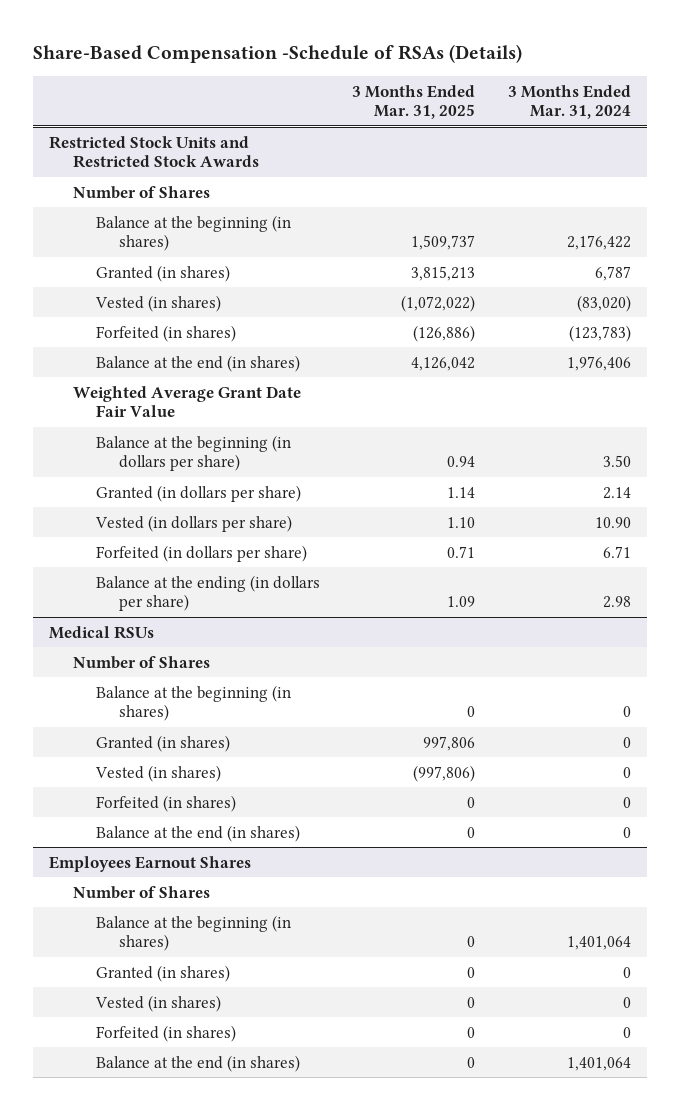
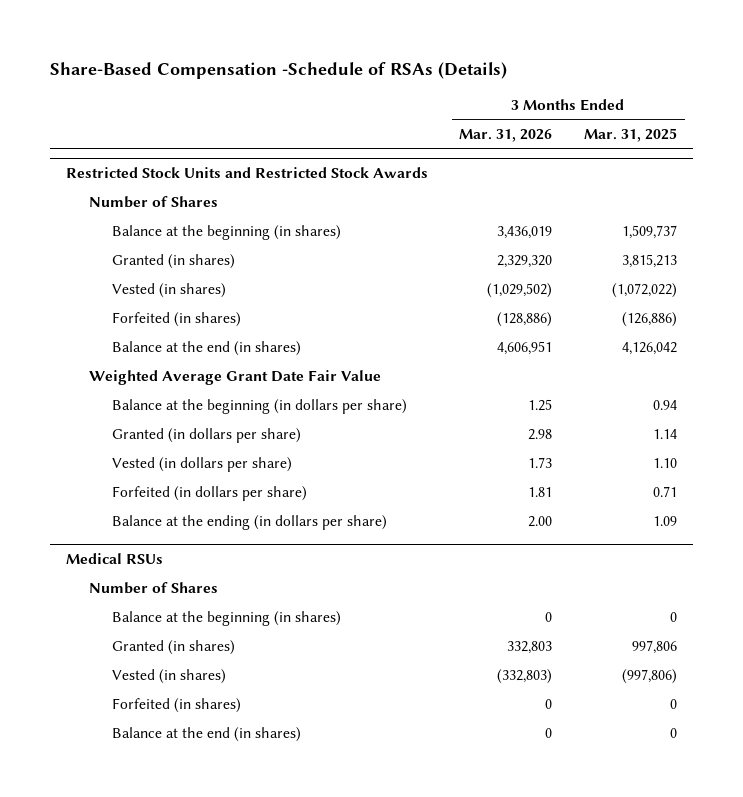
- | 3 Months Ended Mar. 31, 2025 | 3 Months Ended Mar. 31, 2024
+ | 3 Months Ended Mar. 31, 2026 | 3 Months Ended Mar. 31, 2025
- Employees Earnout Shares
- Number of Shares
- Balance at the beginning (in shares) | 0 | 1,401,064
- Granted (in shares) | 0 | 0
- Vested (in shares) | 0 | 0
- Forfeited (in shares) | 0 | 0
- Balance at the end (in shares) | 0 | 1,401,064

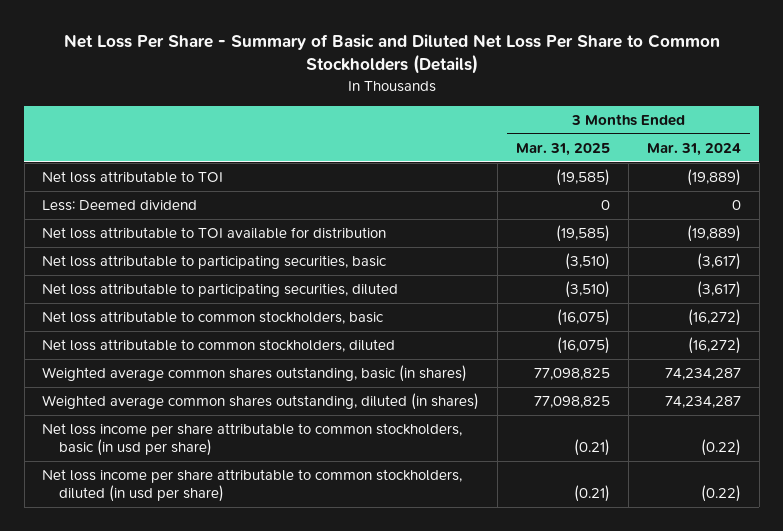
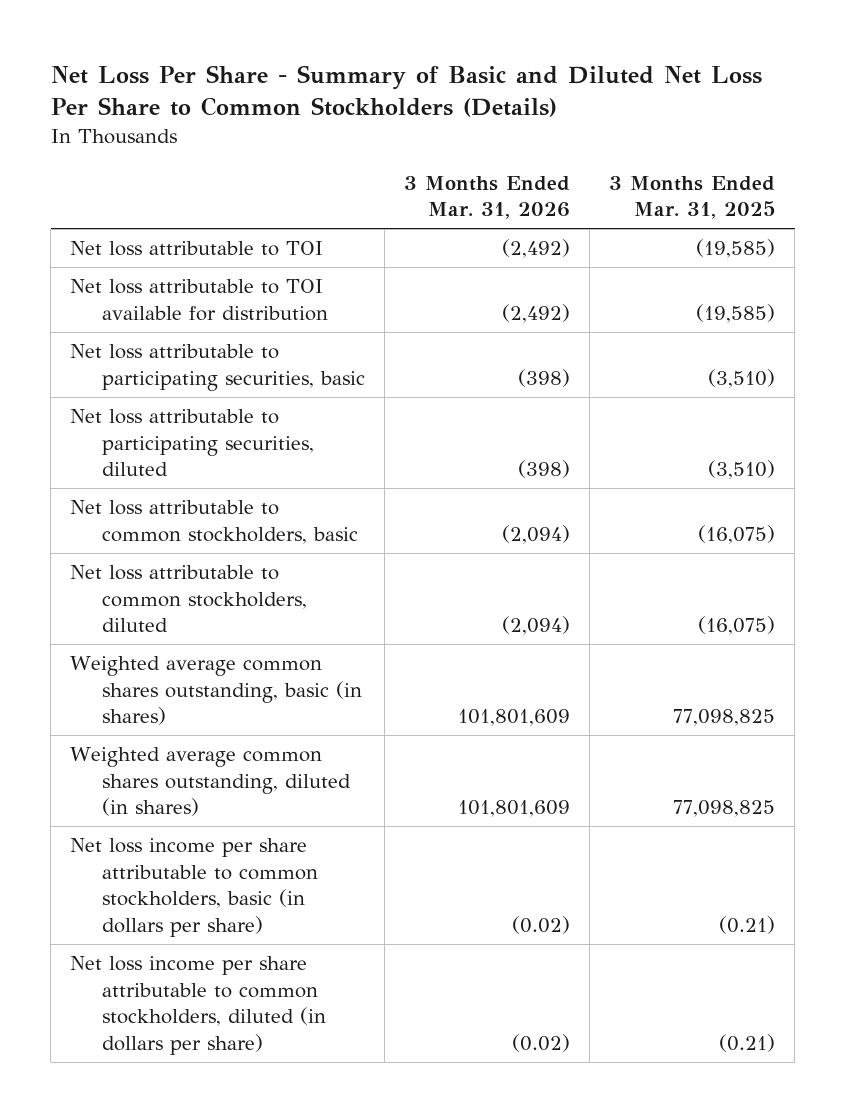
- | 3 Months Ended Mar. 31, 2025 | 3 Months Ended Mar. 31, 2024
+ | 3 Months Ended Mar. 31, 2026 | 3 Months Ended Mar. 31, 2025
- Less: Deemed dividend | 0 | 0
- Net loss income per share attributable to common stockholders, basic (in usd per share) | (0.21) | (0.22)
- Net loss income per share attributable to common stockholders, diluted (in usd per share) | (0.21) | (0.22)
+ Net loss income per share attributable to common stockholders, basic (in dollars per share) | (0.02) | (0.21)
+ Net loss income per share attributable to common stockholders, diluted (in dollars per share) | (0.02) | (0.21)

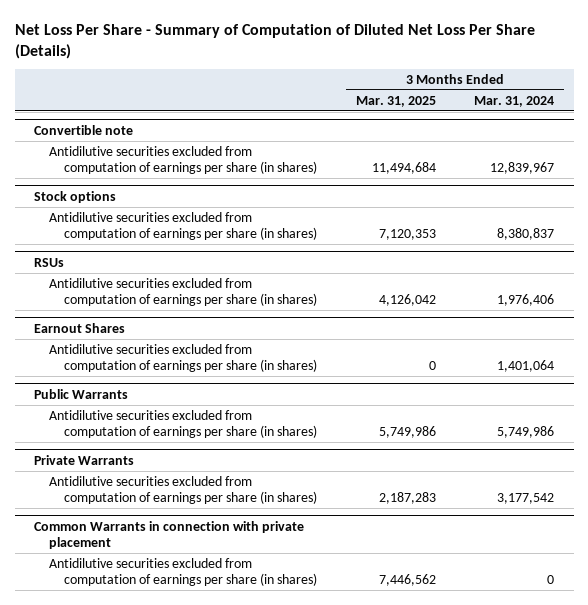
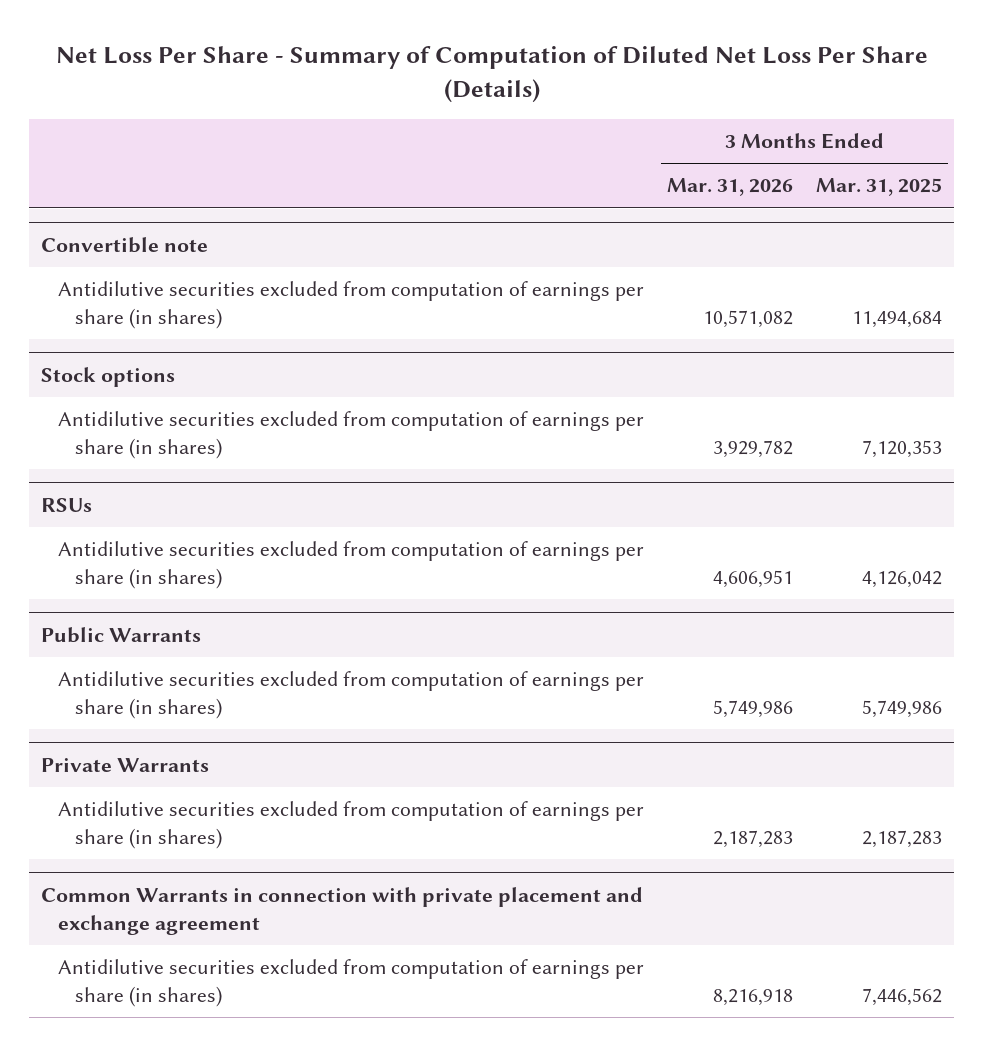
- | 3 Months Ended Mar. 31, 2025 | 3 Months Ended Mar. 31, 2024
+ | 3 Months Ended Mar. 31, 2026 | 3 Months Ended Mar. 31, 2025
- Earnout Shares
- Antidilutive securities excluded from computation of earnings per share (in shares) | 0 | 1,401,064
- Common Warrants in connection with private placement
+ Common Warrants in connection with private placement and exchange agreement

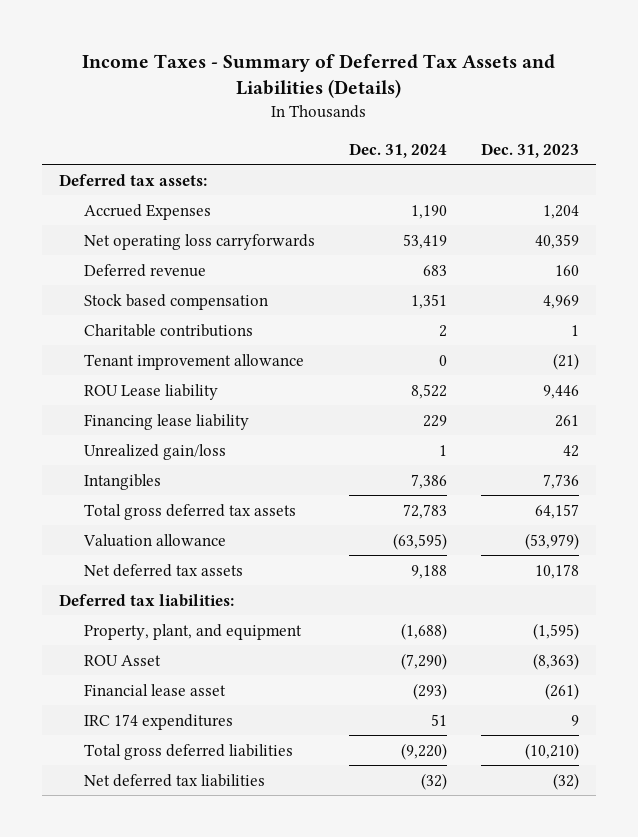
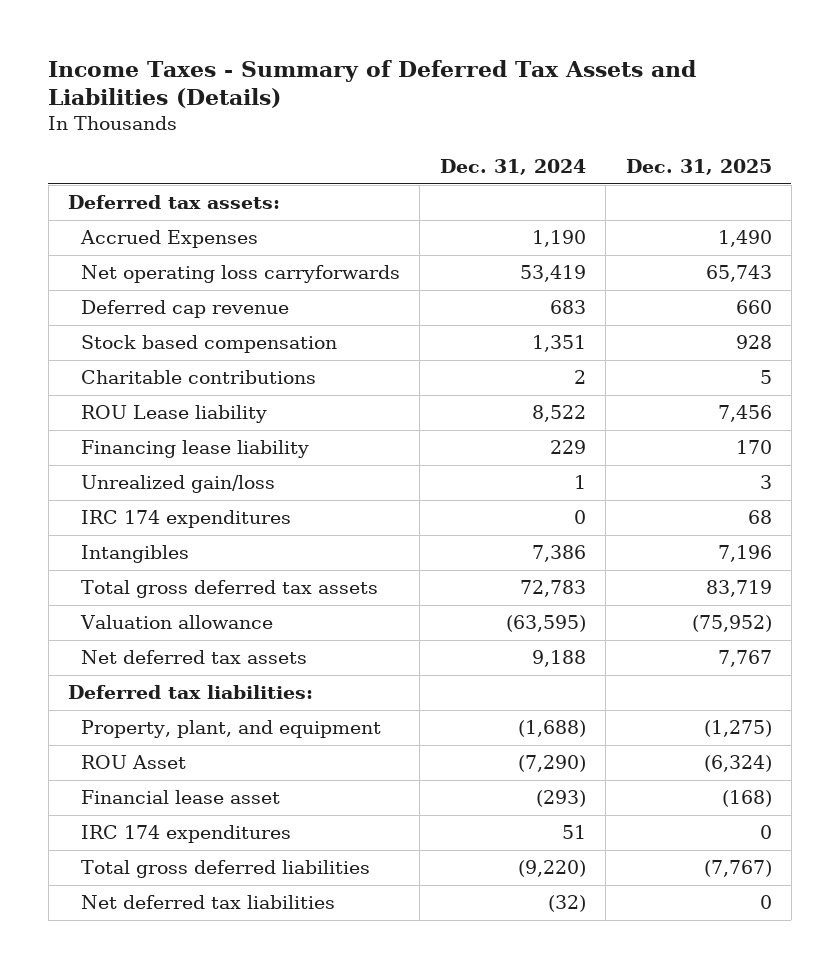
- | Dec. 31, 2024 | Dec. 31, 2023
+ | Dec. 31, 2024 | Dec. 31, 2025
- Deferred revenue | 683 | 160
+ Deferred cap revenue | 683 | 660
- Tenant improvement allowance | 0 | (21)
+ IRC 174 expenditures | 0 | 68

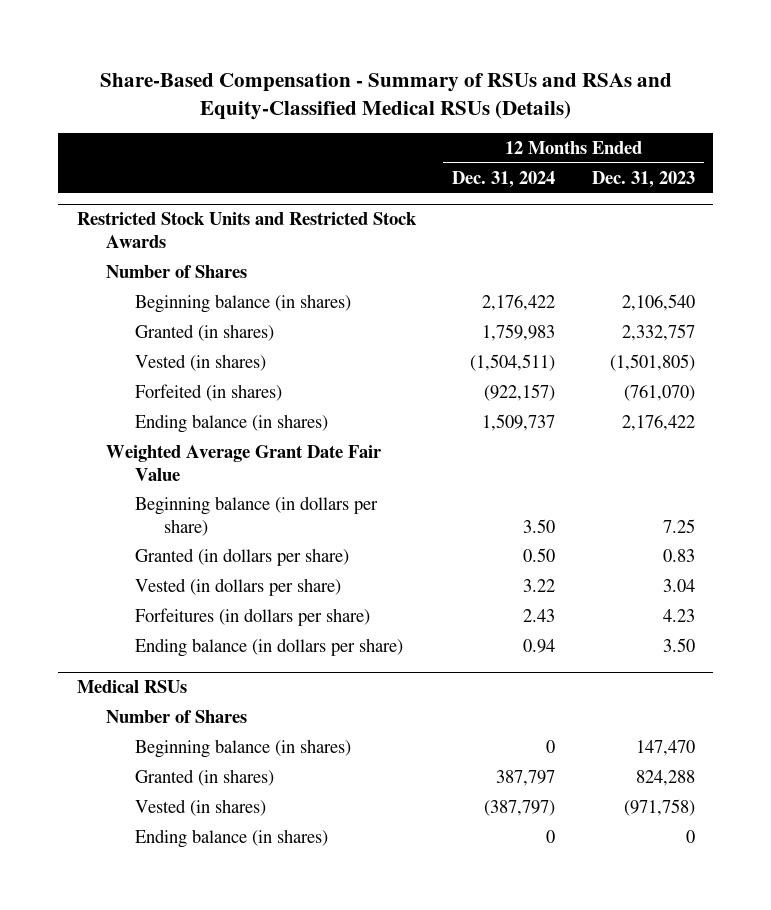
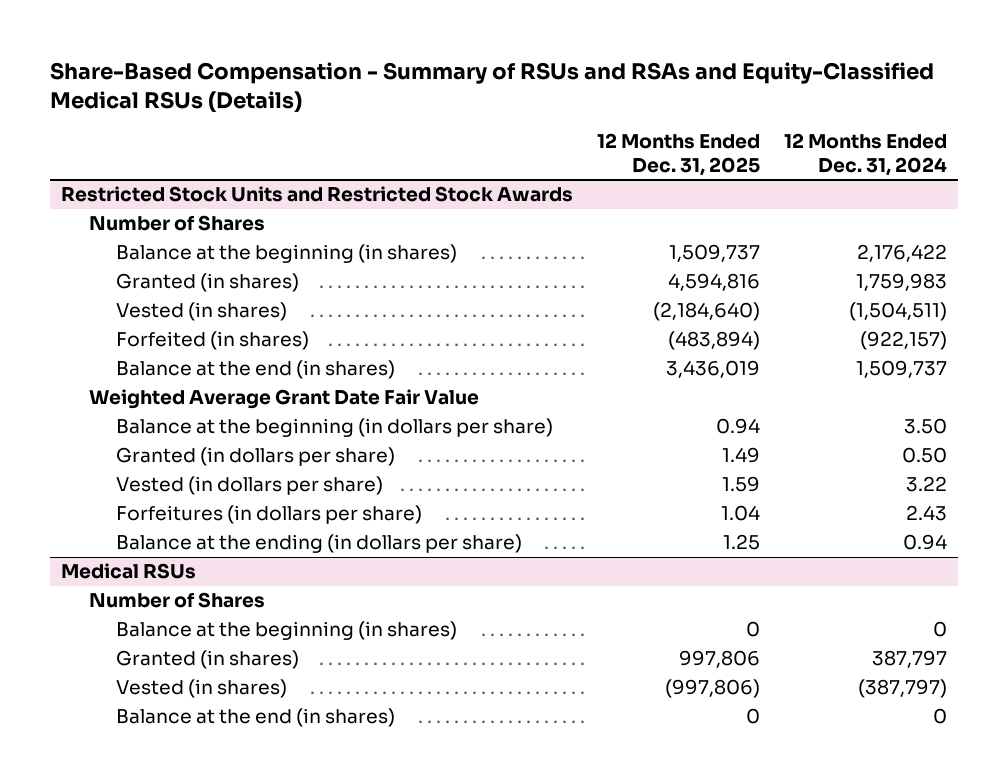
- | 12 Months Ended Dec. 31, 2024 | 12 Months Ended Dec. 31, 2023
+ | 12 Months Ended Dec. 31, 2025 | 12 Months Ended Dec. 31, 2024
@ Restricted Stock Units and Restricted Stock Awards
- Beginning balance (in shares) | 2,176,422 | 2,106,540
+ Balance at the beginning (in shares) | 1,509,737 | 2,176,422
- Ending balance (in shares) | 1,509,737 | 2,176,422
+ Balance at the end (in shares) | 3,436,019 | 1,509,737
- Beginning balance (in dollars per share) | 3.50 | 7.25
+ Balance at the beginning (in dollars per share) | 0.94 | 3.50
- Ending balance (in dollars per share) | 0.94 | 3.50
+ Balance at the ending (in dollars per share) | 1.25 | 0.94
@ Medical RSUs
- Beginning balance (in shares) | 0 | 147,470
+ Balance at the beginning (in shares) | 0 | 0
- Ending balance (in shares) | 0 | 0
+ Balance at the end (in shares) | 0 | 0

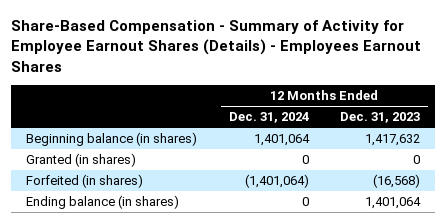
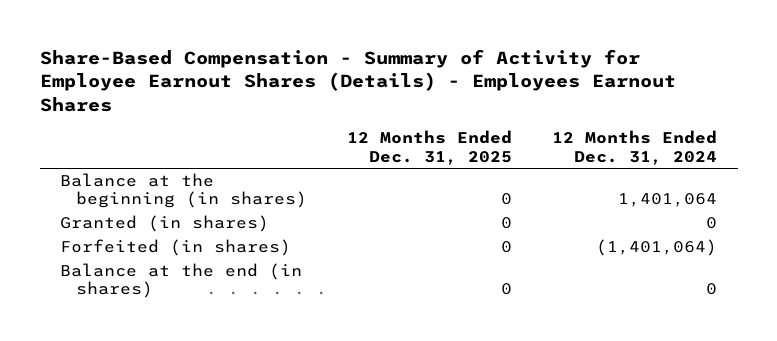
- | 12 Months Ended Dec. 31, 2024 | 12 Months Ended Dec. 31, 2023
+ | 12 Months Ended Dec. 31, 2025 | 12 Months Ended Dec. 31, 2024
- Beginning balance (in shares) | 1,401,064 | 1,417,632
+ Balance at the beginning (in shares) | 0 | 1,401,064
- Ending balance (in shares) | 0 | 1,401,064
+ Balance at the end (in shares) | 0 | 0

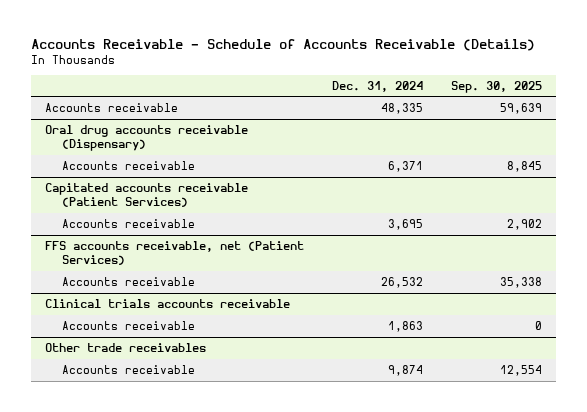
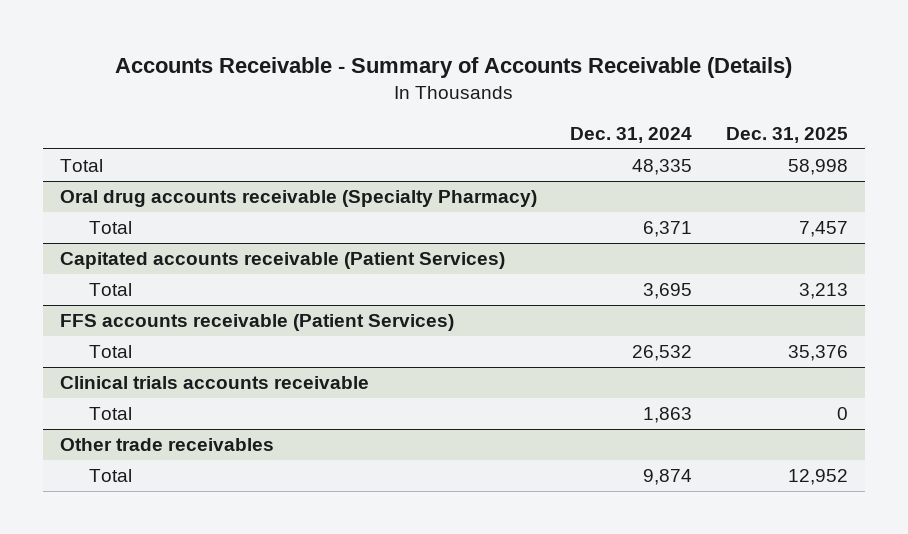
- Accounts Receivable - Schedule of Accounts Receivable (Details)
+ Accounts Receivable - Summary of Accounts Receivable (Details)
- | Dec. 31, 2024 | Sep. 30, 2025
+ | Dec. 31, 2024 | Dec. 31, 2025
- Accounts receivable | 48,335 | 59,639
- Oral drug accounts receivable (Dispensary)
- Accounts receivable | 6,371 | 8,845
+ Total | 48,335 | 58,998
+ Oral drug accounts receivable (Specialty Pharmacy)
+ Total | 6,371 | 7,457
@ Capitated accounts receivable (Patient Services)
- Accounts receivable | 3,695 | 2,902
- FFS accounts receivable, net (Patient Services)
- Accounts receivable | 26,532 | 35,338
@ Capitated accounts receivable (Patient Services)
+ Total | 3,695 | 3,213
+ FFS accounts receivable (Patient Services)
+ Total | 26,532 | 35,376
@ Clinical trials accounts receivable
- Accounts receivable | 1,863 | 0
+ Total | 1,863 | 0
@ Other trade receivables
- Accounts receivable | 9,874 | 12,554
+ Total | 9,874 | 12,952

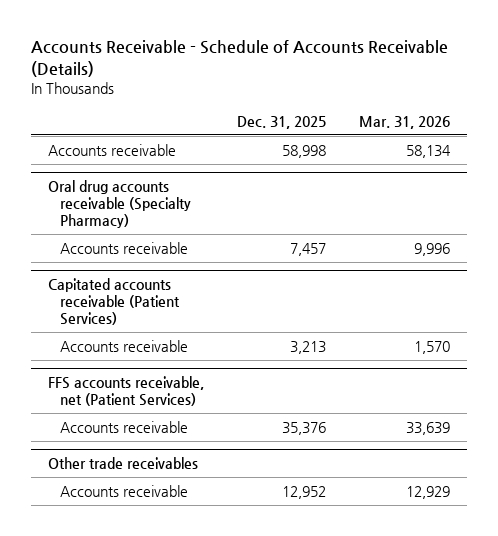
- Accounts Receivable - Summary of Accounts Receivable (Details)
+ Accounts Receivable - Schedule of Accounts Receivable (Details)
- | Dec. 31, 2024 | Dec. 31, 2025
+ | Dec. 31, 2025 | Mar. 31, 2026
- Total | 48,335 | 58,998
+ Accounts receivable | 58,998 | 58,134
@ Oral drug accounts receivable (Specialty Pharmacy)
- Total | 6,371 | 7,457
+ Accounts receivable | 7,457 | 9,996
@ Capitated accounts receivable (Patient Services)
- Total | 3,695 | 3,213
- FFS accounts receivable (Patient Services)
- Total | 26,532 | 35,376
- Clinical trials accounts receivable
- Total | 1,863 | 0
@ Capitated accounts receivable (Patient Services)
+ Accounts receivable | 3,213 | 1,570
+ FFS accounts receivable, net (Patient Services)
+ Accounts receivable | 35,376 | 33,639
@ Other trade receivables
- Total | 9,874 | 12,952
+ Accounts receivable | 12,952 | 12,929

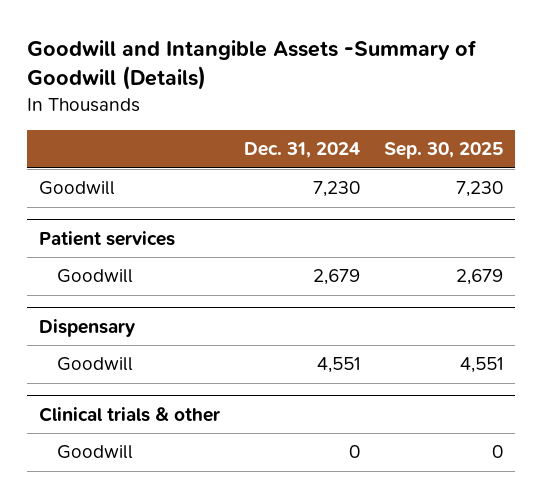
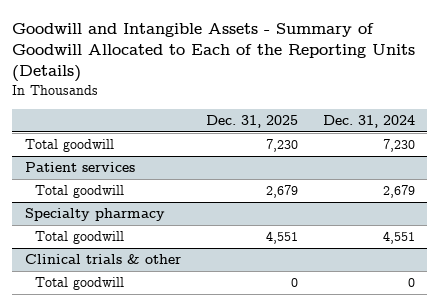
- Goodwill and Intangible Assets -Summary of Goodwill (Details)
+ Goodwill and Intangible Assets - Summary of Goodwill Allocated to Each of the Reporting Units (Details)
- | Dec. 31, 2024 | Sep. 30, 2025
+ | Dec. 31, 2025 | Dec. 31, 2024
- Goodwill | 7,230 | 7,230
+ Total goodwill | 7,230 | 7,230
@ Patient services
- Goodwill | 2,679 | 2,679
- Dispensary
- Goodwill | 4,551 | 4,551
@ Patient services
+ Total goodwill | 2,679 | 2,679
+ Specialty pharmacy
+ Total goodwill | 4,551 | 4,551
@ Clinical trials & other
- Goodwill | 0 | 0
+ Total goodwill | 0 | 0

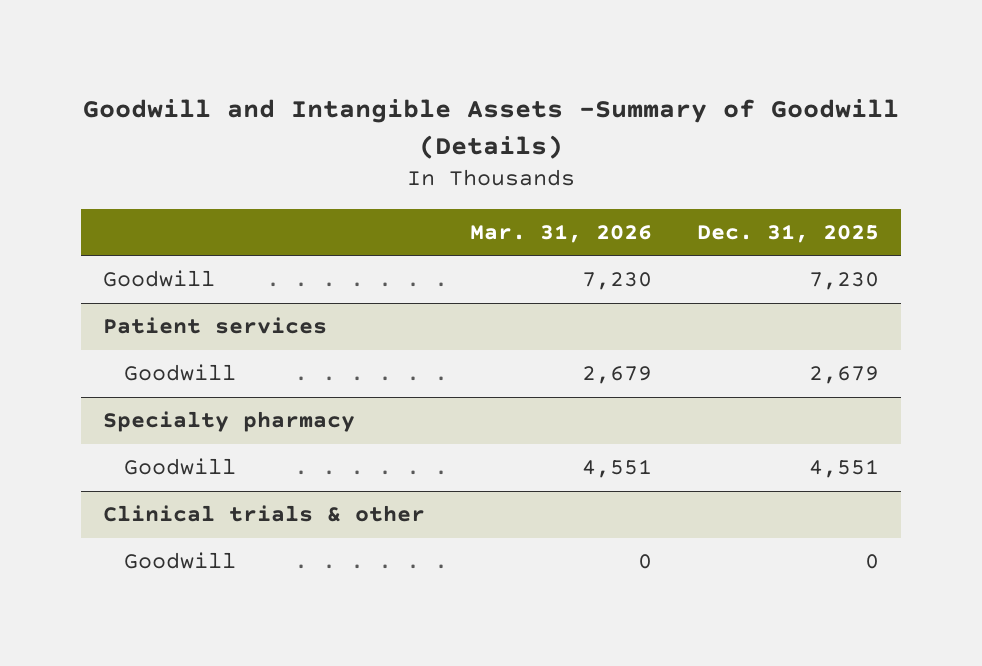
- Goodwill and Intangible Assets - Summary of Goodwill Allocated to Each of the Reporting Units (Details)
+ Goodwill and Intangible Assets -Summary of Goodwill (Details)
- | Dec. 31, 2025 | Dec. 31, 2024
+ | Mar. 31, 2026 | Dec. 31, 2025
- Total goodwill | 7,230 | 7,230
+ Goodwill | 7,230 | 7,230
@ Patient services
- Total goodwill | 2,679 | 2,679
+ Goodwill | 2,679 | 2,679
@ Specialty pharmacy
- Total goodwill | 4,551 | 4,551
+ Goodwill | 4,551 | 4,551
@ Clinical trials & other
- Total goodwill | 0 | 0
+ Goodwill | 0 | 0

